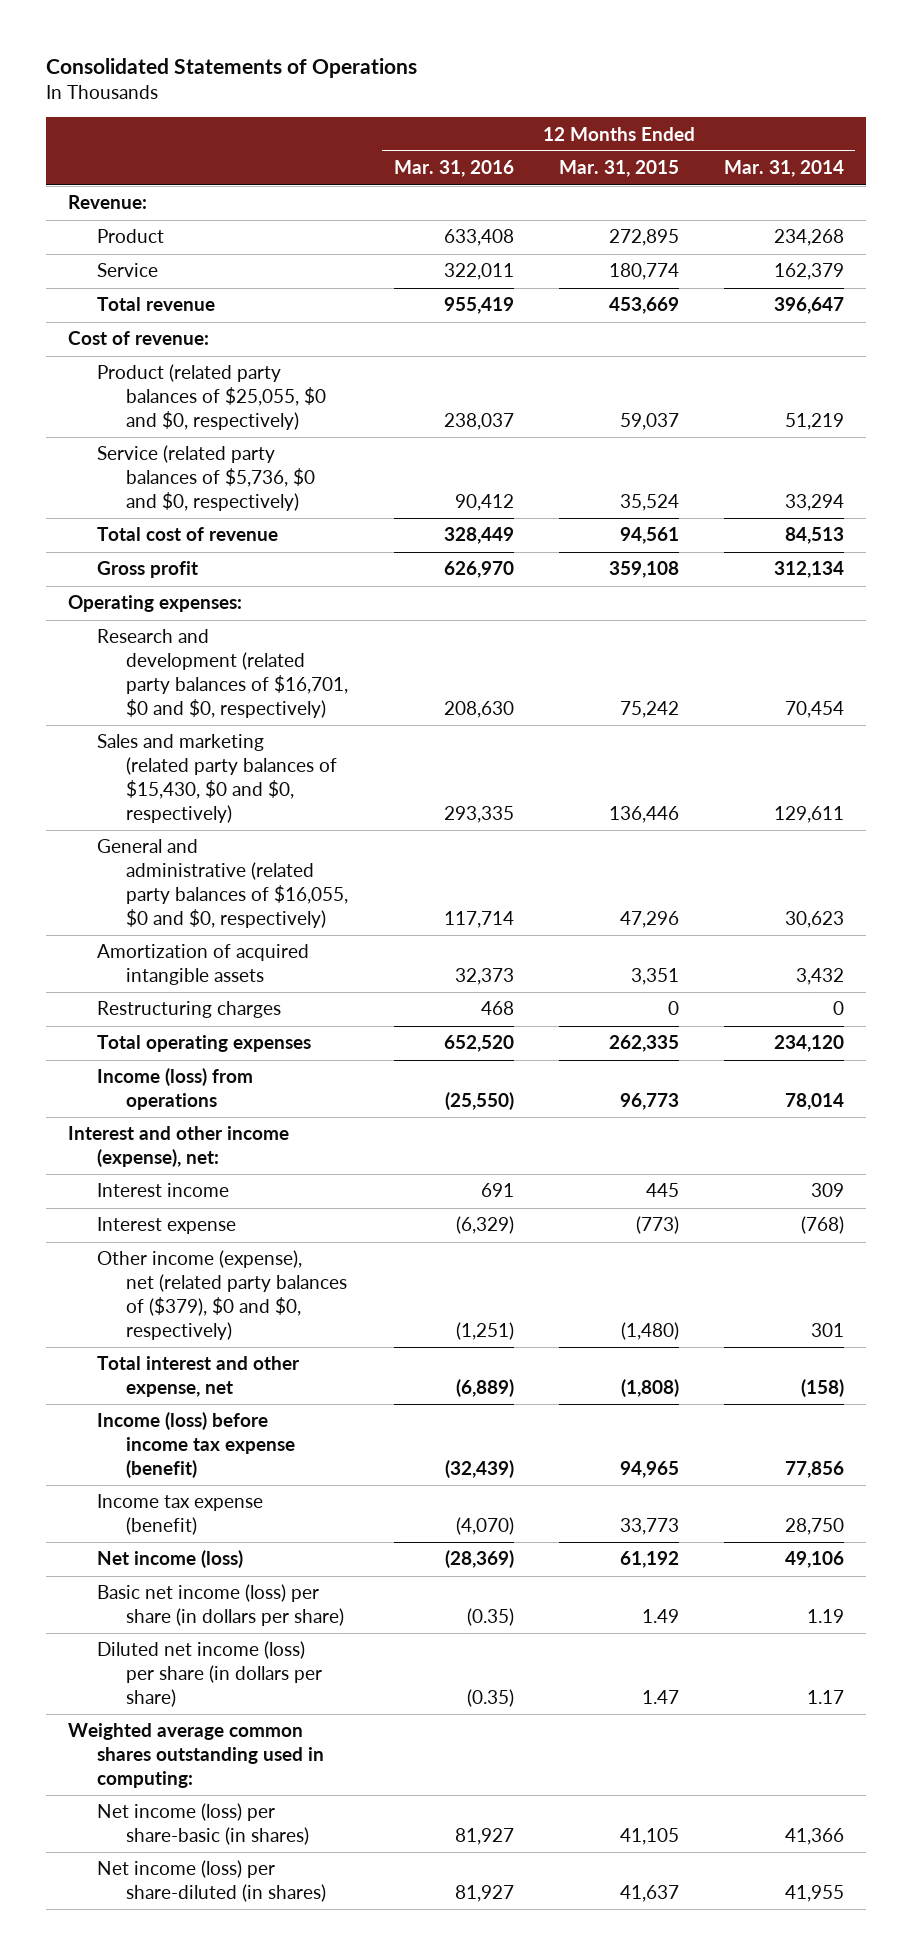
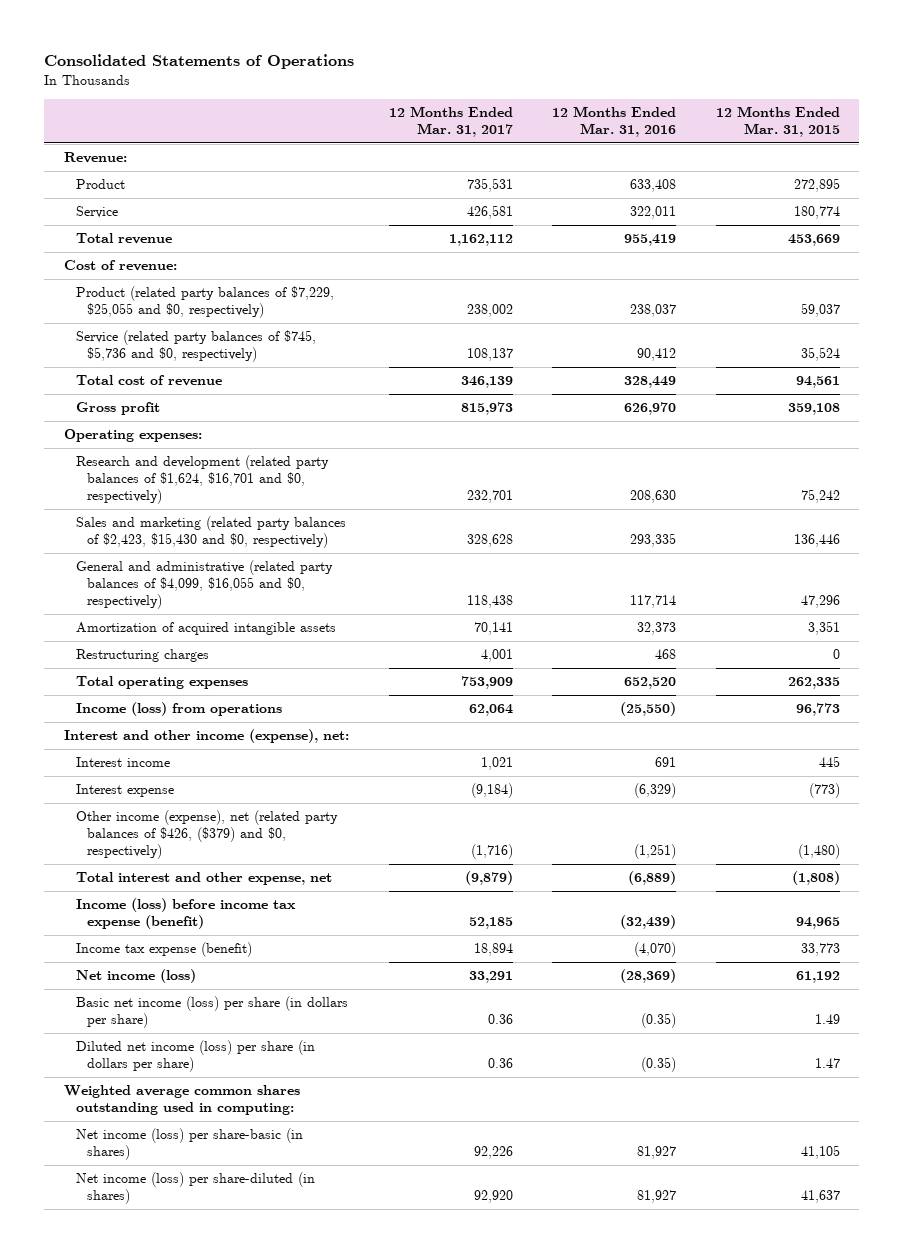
- | 12 Months Ended Mar. 31, 2016 | 12 Months Ended Mar. 31, 2015 | 12 Months Ended Mar. 31, 2014
+ | 12 Months Ended Mar. 31, 2017 | 12 Months Ended Mar. 31, 2016 | 12 Months Ended Mar. 31, 2015
- Product (related party balances of $25,055, $0 and $0, respectively) | 238,037 | 59,037 | 51,219
- Service (related party balances of $5,736, $0 and $0, respectively) | 90,412 | 35,524 | 33,294
+ Product (related party balances of $7,229, $25,055 and $0, respectively) | 238,002 | 238,037 | 59,037
+ Service (related party balances of $745, $5,736 and $0, respectively) | 108,137 | 90,412 | 35,524
- Research and development (related party balances of $16,701, $0 and $0, respectively) | 208,630 | 75,242 | 70,454
- Sales and marketing (related party balances of $15,430, $0 and $0, respectively) | 293,335 | 136,446 | 129,611
- General and administrative (related party balances of $16,055, $0 and $0, respectively) | 117,714 | 47,296 | 30,623
+ Research and development (related party balances of $1,624, $16,701 and $0, respectively) | 232,701 | 208,630 | 75,242
+ Sales and marketing (related party balances of $2,423, $15,430 and $0, respectively) | 328,628 | 293,335 | 136,446
+ General and administrative (related party balances of $4,099, $16,055 and $0, respectively) | 118,438 | 117,714 | 47,296
- Other income (expense), net (related party balances of ($379), $0 and $0, respectively) | (1,251) | (1,480) | 301
+ Other income (expense), net (related party balances of $426, ($379) and $0, respectively) | (1,716) | (1,251) | (1,480)

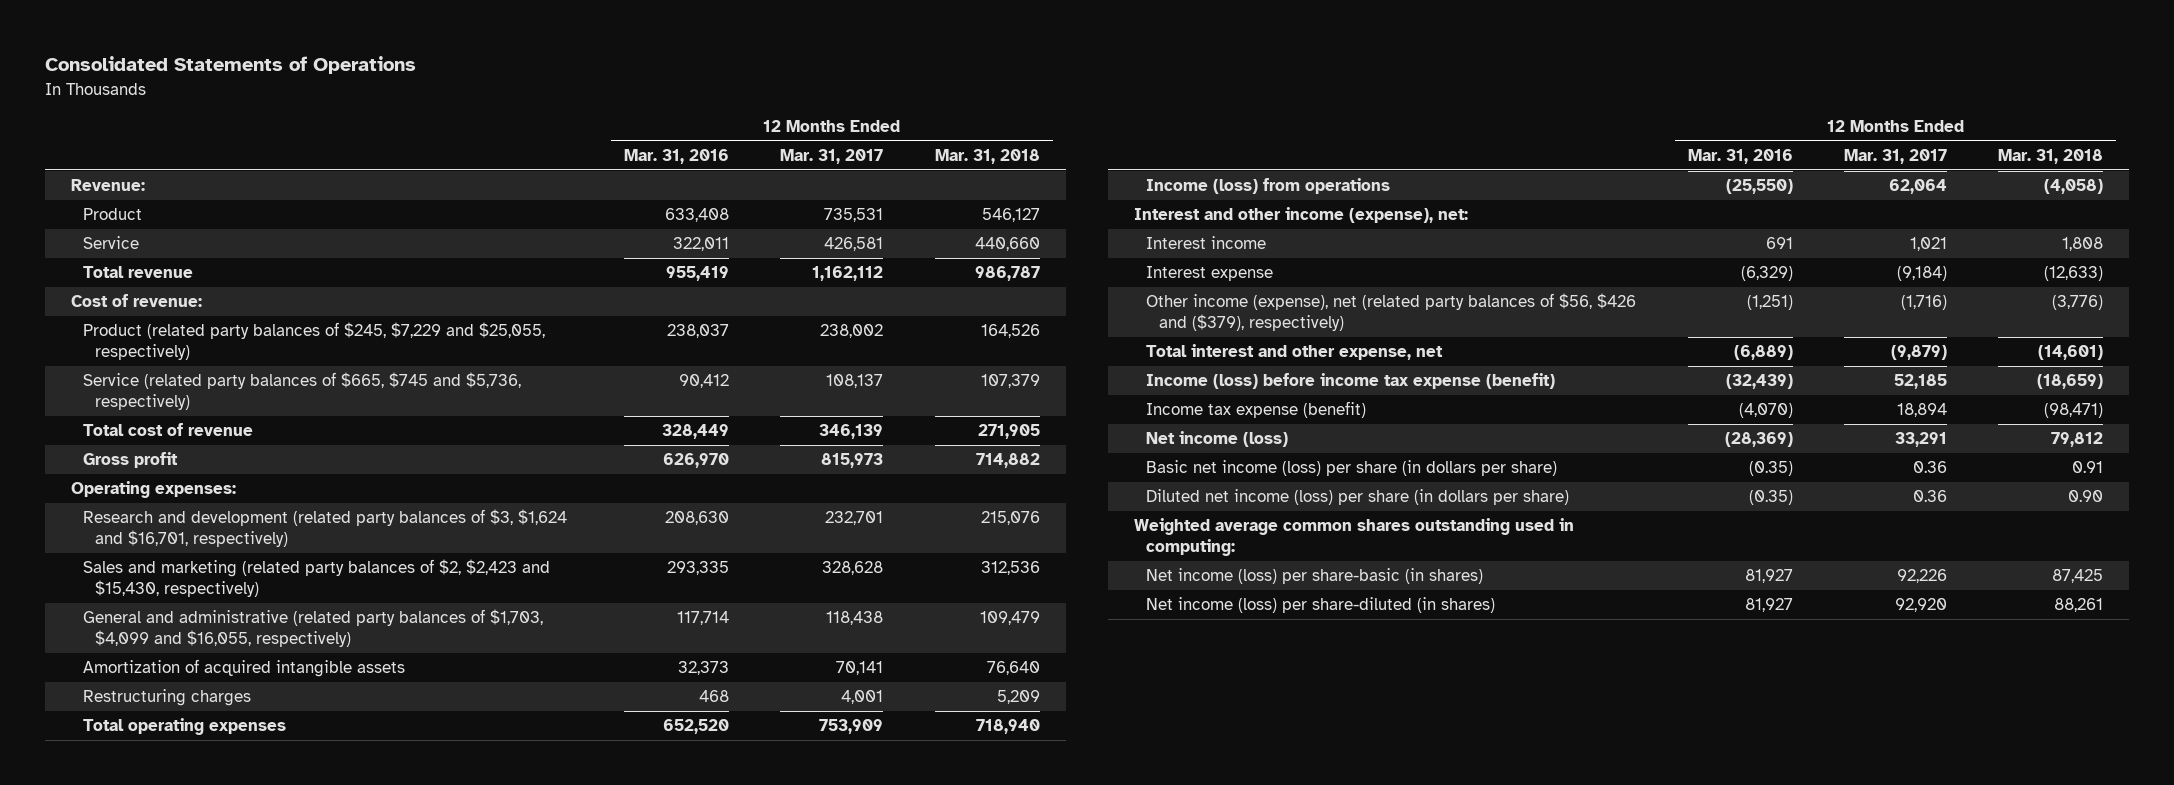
- | 12 Months Ended Mar. 31, 2017 | 12 Months Ended Mar. 31, 2016 | 12 Months Ended Mar. 31, 2015
+ | 12 Months Ended Mar. 31, 2016 | 12 Months Ended Mar. 31, 2017 | 12 Months Ended Mar. 31, 2018
- Product (related party balances of $7,229, $25,055 and $0, respectively) | 238,002 | 238,037 | 59,037
- Service (related party balances of $745, $5,736 and $0, respectively) | 108,137 | 90,412 | 35,524
+ Product (related party balances of $245, $7,229 and $25,055, respectively) | 238,037 | 238,002 | 164,526
+ Service (related party balances of $665, $745 and $5,736, respectively) | 90,412 | 108,137 | 107,379
- Research and development (related party balances of $1,624, $16,701 and $0, respectively) | 232,701 | 208,630 | 75,242
- Sales and marketing (related party balances of $2,423, $15,430 and $0, respectively) | 328,628 | 293,335 | 136,446
- General and administrative (related party balances of $4,099, $16,055 and $0, respectively) | 118,438 | 117,714 | 47,296
+ Research and development (related party balances of $3, $1,624 and $16,701, respectively) | 208,630 | 232,701 | 215,076
+ Sales and marketing (related party balances of $2, $2,423 and $15,430, respectively) | 293,335 | 328,628 | 312,536
+ General and administrative (related party balances of $1,703, $4,099 and $16,055, respectively) | 117,714 | 118,438 | 109,479
- Other income (expense), net (related party balances of $426, ($379) and $0, respectively) | (1,716) | (1,251) | (1,480)
+ Other income (expense), net (related party balances of $56, $426 and ($379), respectively) | (1,251) | (1,716) | (3,776)

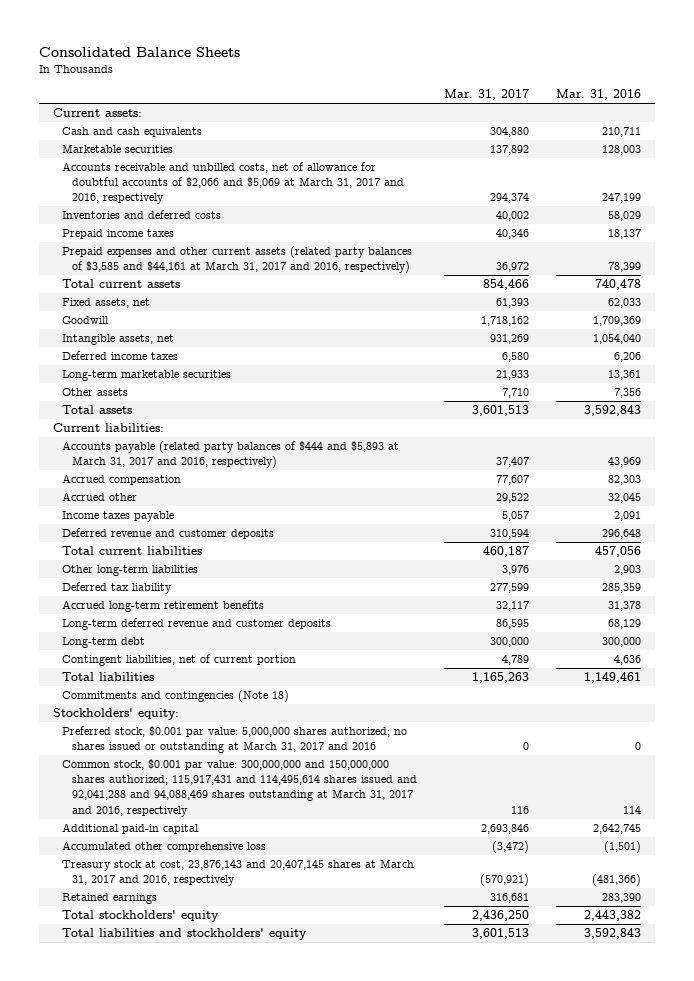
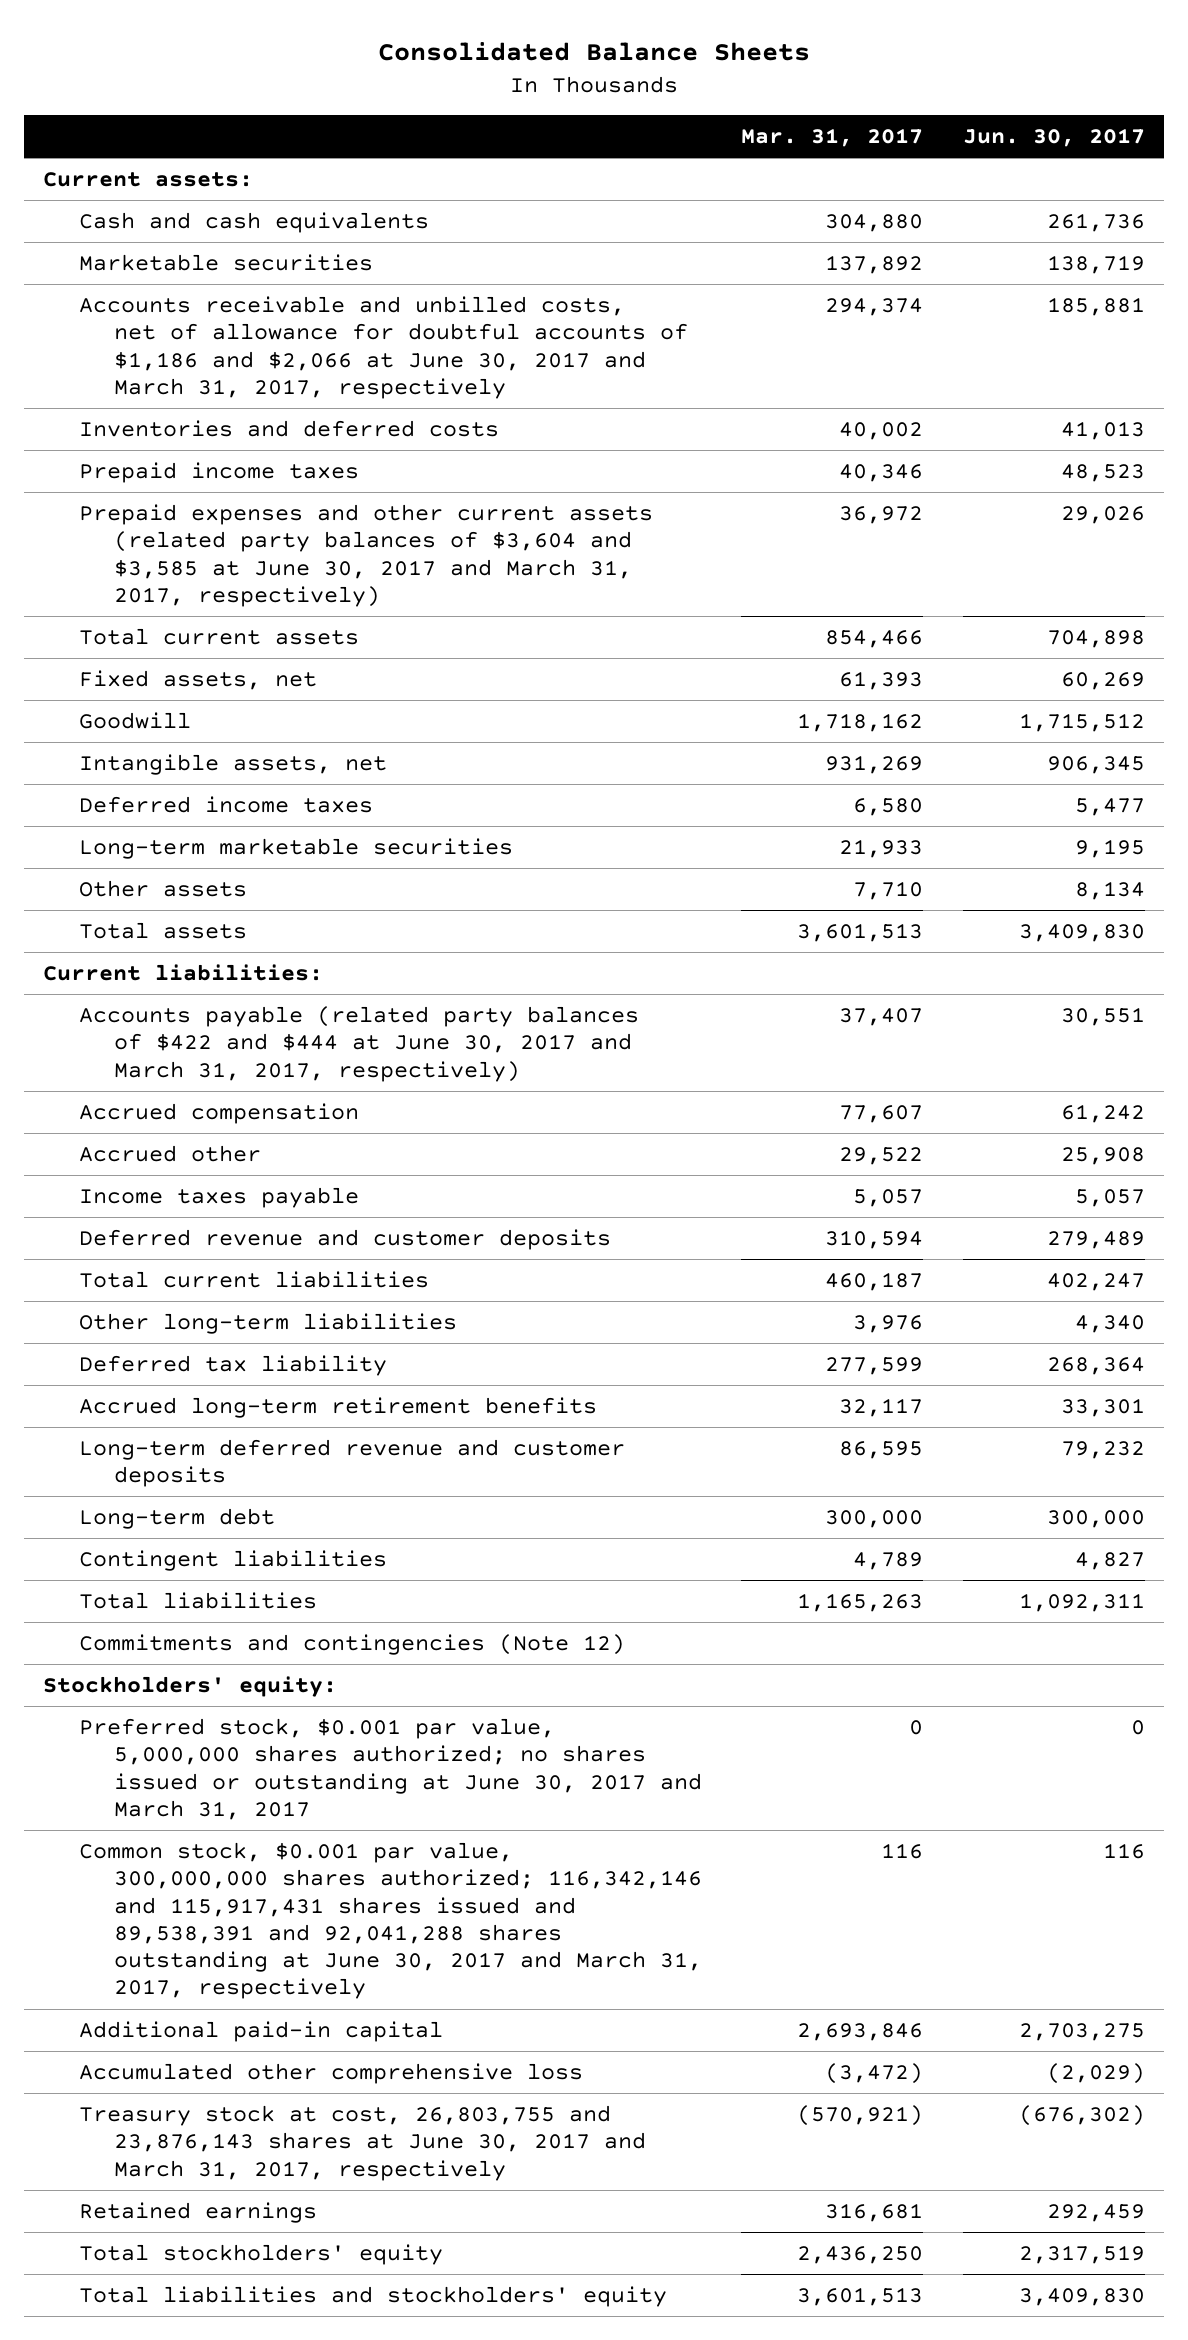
- | Mar. 31, 2017 | Mar. 31, 2016
+ | Mar. 31, 2017 | Jun. 30, 2017
- Accounts receivable and unbilled costs, net of allowance for doubtful accounts of $2,066 and $5,069 at March 31, 2017 and 2016, respectively | 294,374 | 247,199
+ Accounts receivable and unbilled costs, net of allowance for doubtful accounts of $1,186 and $2,066 at June 30, 2017 and March 31, 2017, respectively | 294,374 | 185,881
- Prepaid expenses and other current assets (related party balances of $3,585 and $44,161 at March 31, 2017 and 2016, respectively) | 36,972 | 78,399
+ Prepaid expenses and other current assets (related party balances of $3,604 and $3,585 at June 30, 2017 and March 31, 2017, respectively) | 36,972 | 29,026
- Accounts payable (related party balances of $444 and $5,893 at March 31, 2017 and 2016, respectively) | 37,407 | 43,969
+ Accounts payable (related party balances of $422 and $444 at June 30, 2017 and March 31, 2017, respectively) | 37,407 | 30,551
- Contingent liabilities, net of current portion | 4,789 | 4,636
+ Contingent liabilities | 4,789 | 4,827
- Commitments and contingencies (Note 18)
+ Commitments and contingencies (Note 12)
- Preferred stock, $0.001 par value: 5,000,000 shares authorized; no shares issued or outstanding at March 31, 2017 and 2016 | 0 | 0
- Common stock, $0.001 par value: 300,000,000 and 150,000,000 shares authorized; 115,917,431 and 114,495,614 shares issued and 92,041,288 and 94,088,469 shares outstanding at March 31, 2017 and 2016, respectively | 116 | 114
+ Preferred stock, $0.001 par value, 5,000,000 shares authorized; no shares issued or outstanding at June 30, 2017 and March 31, 2017 | 0 | 0
+ Common stock, $0.001 par value, 300,000,000 shares authorized; 116,342,146 and 115,917,431 shares issued and 89,538,391 and 92,041,288 shares outstanding at June 30, 2017 and March 31, 2017, respectively | 116 | 116
- Treasury stock at cost, 23,876,143 and 20,407,145 shares at March 31, 2017 and 2016, respectively | (570,921) | (481,366)
+ Treasury stock at cost, 26,803,755 and 23,876,143 shares at June 30, 2017 and March 31, 2017, respectively | (570,921) | (676,302)

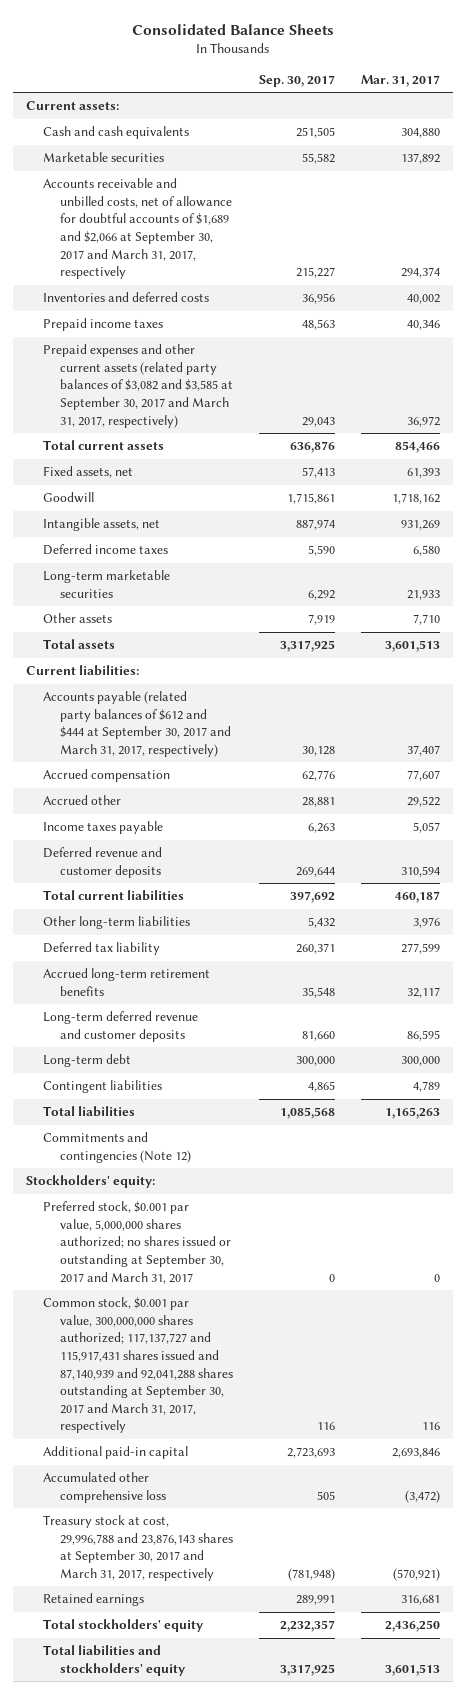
- | Mar. 31, 2017 | Jun. 30, 2017
+ | Sep. 30, 2017 | Mar. 31, 2017
- Accounts receivable and unbilled costs, net of allowance for doubtful accounts of $1,186 and $2,066 at June 30, 2017 and March 31, 2017, respectively | 294,374 | 185,881
+ Accounts receivable and unbilled costs, net of allowance for doubtful accounts of $1,689 and $2,066 at September 30, 2017 and March 31, 2017, respectively | 215,227 | 294,374
- Prepaid expenses and other current assets (related party balances of $3,604 and $3,585 at June 30, 2017 and March 31, 2017, respectively) | 36,972 | 29,026
+ Prepaid expenses and other current assets (related party balances of $3,082 and $3,585 at September 30, 2017 and March 31, 2017, respectively) | 29,043 | 36,972
- Accounts payable (related party balances of $422 and $444 at June 30, 2017 and March 31, 2017, respectively) | 37,407 | 30,551
+ Accounts payable (related party balances of $612 and $444 at September 30, 2017 and March 31, 2017, respectively) | 30,128 | 37,407
- Preferred stock, $0.001 par value, 5,000,000 shares authorized; no shares issued or outstanding at June 30, 2017 and March 31, 2017 | 0 | 0
- Common stock, $0.001 par value, 300,000,000 shares authorized; 116,342,146 and 115,917,431 shares issued and 89,538,391 and 92,041,288 shares outstanding at June 30, 2017 and March 31, 2017, respectively | 116 | 116
+ Preferred stock, $0.001 par value, 5,000,000 shares authorized; no shares issued or outstanding at September 30, 2017 and March 31, 2017 | 0 | 0
+ Common stock, $0.001 par value, 300,000,000 shares authorized; 117,137,727 and 115,917,431 shares issued and 87,140,939 and 92,041,288 shares outstanding at September 30, 2017 and March 31, 2017, respectively | 116 | 116
- Treasury stock at cost, 26,803,755 and 23,876,143 shares at June 30, 2017 and March 31, 2017, respectively | (570,921) | (676,302)
+ Treasury stock at cost, 29,996,788 and 23,876,143 shares at September 30, 2017 and March 31, 2017, respectively | (781,948) | (570,921)

